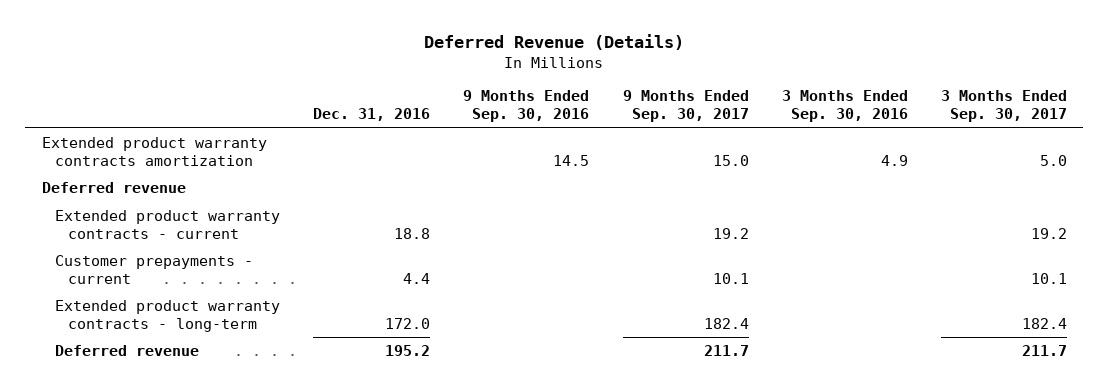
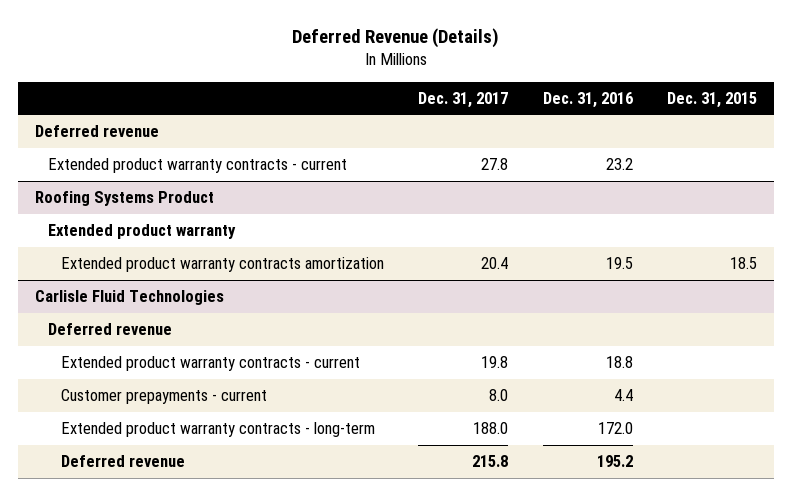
- | Dec. 31, 2016 | 9 Months Ended Sep. 30, 2016 | 9 Months Ended Sep. 30, 2017 | 3 Months Ended Sep. 30, 2016 | 3 Months Ended Sep. 30, 2017
+ | Dec. 31, 2017 | Dec. 31, 2016 | Dec. 31, 2015
- Extended product warranty contracts amortization | | 14.5 | 15.0 | 4.9 | 5.0
+ Extended product warranty contracts - current | 27.8 | 23.2 |
+ Roofing Systems Product
+ Extended product warranty
+ Extended product warranty contracts amortization | 20.4 | 19.5 | 18.5
+ Carlisle Fluid Technologies
+ Deferred revenue

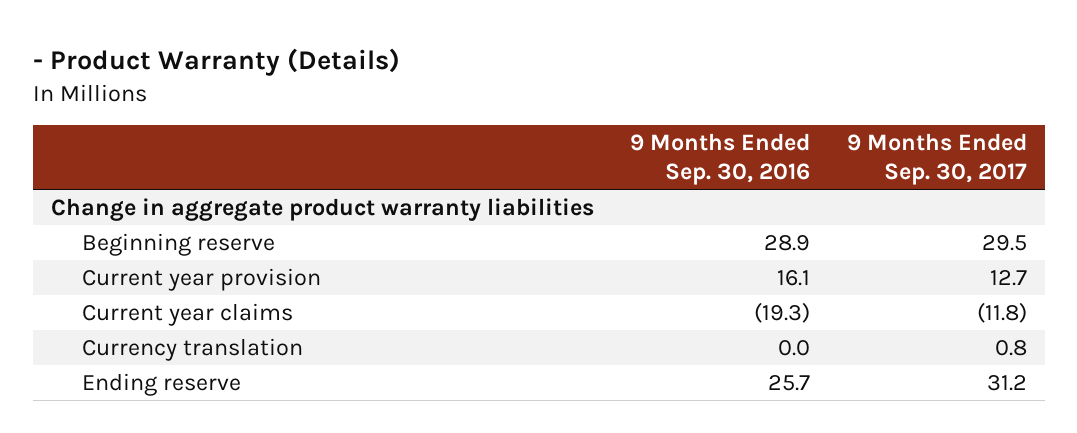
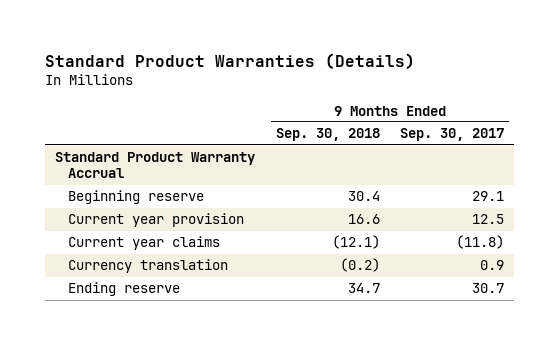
- - Product Warranty (Details)
+ Standard Product Warranties (Details)
- | 9 Months Ended Sep. 30, 2016 | 9 Months Ended Sep. 30, 2017
+ | 9 Months Ended Sep. 30, 2018 | 9 Months Ended Sep. 30, 2017
- Change in aggregate product warranty liabilities
- Beginning reserve | 28.9 | 29.5
- Current year provision | 16.1 | 12.7
+ Standard Product Warranty Accrual
+ Beginning reserve | 30.4 | 29.1
+ Current year provision | 16.6 | 12.5
- Currency translation | 0.0 | 0.8
- Ending reserve | 25.7 | 31.2
+ Currency translation | (0.2) | 0.9
+ Ending reserve | 34.7 | 30.7

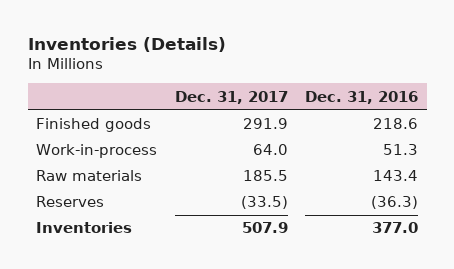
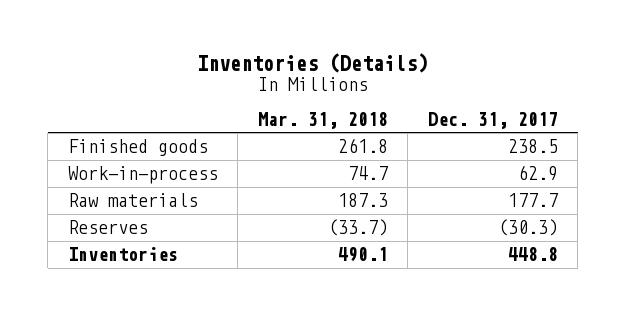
- | Dec. 31, 2017 | Dec. 31, 2016
+ | Mar. 31, 2018 | Dec. 31, 2017
- Finished goods | 291.9 | 218.6
- Work-in-process | 64.0 | 51.3
- Raw materials | 185.5 | 143.4
- Reserves | (33.5) | (36.3)
- Inventories | 507.9 | 377.0
+ Finished goods | 261.8 | 238.5
+ Work-in-process | 74.7 | 62.9
+ Raw materials | 187.3 | 177.7
+ Reserves | (33.7) | (30.3)
+ Inventories | 490.1 | 448.8

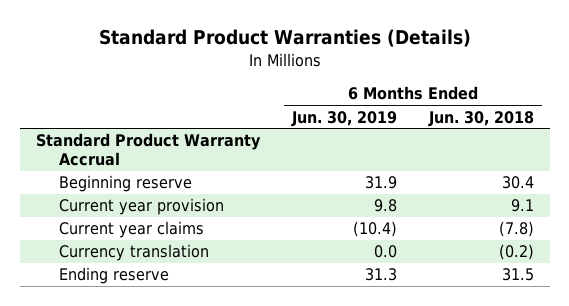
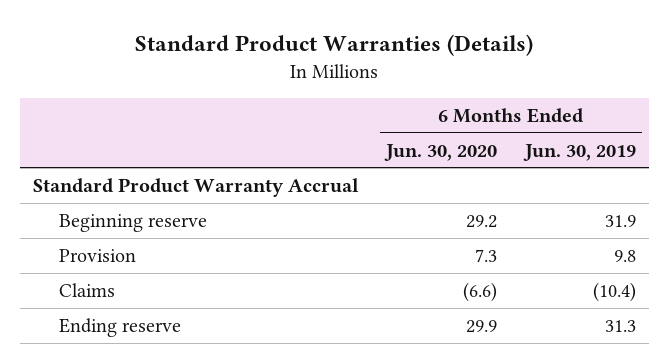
- | 6 Months Ended Jun. 30, 2019 | 6 Months Ended Jun. 30, 2018
+ | 6 Months Ended Jun. 30, 2020 | 6 Months Ended Jun. 30, 2019
- Current year provision | 9.8 | 9.1
- Current year claims | (10.4) | (7.8)
- Currency translation | 0.0 | (0.2)
+ Provision | 7.3 | 9.8
+ Claims | (6.6) | (10.4)

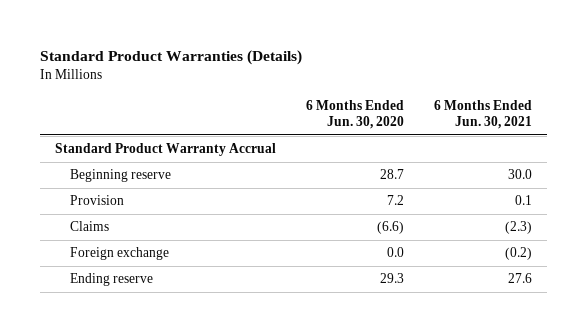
- | 6 Months Ended Jun. 30, 2020 | 6 Months Ended Jun. 30, 2019
+ | 6 Months Ended Jun. 30, 2020 | 6 Months Ended Jun. 30, 2021
- Beginning reserve | 29.2 | 31.9
- Provision | 7.3 | 9.8
+ Beginning reserve | 28.7 | 30.0
+ Provision | 7.2 | 0.1
- Ending reserve | 29.9 | 31.3
+ Foreign exchange | 0.0 | (0.2)
+ Ending reserve | 29.3 | 27.6

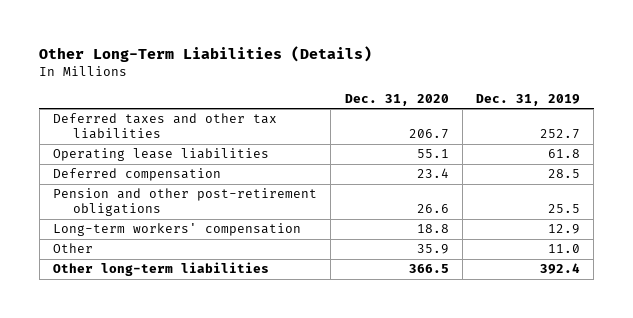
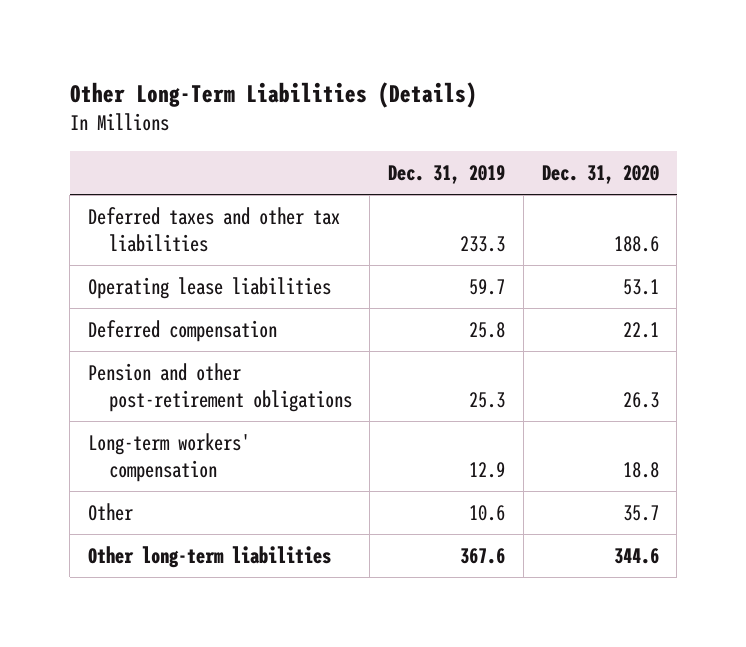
- | Dec. 31, 2020 | Dec. 31, 2019
+ | Dec. 31, 2019 | Dec. 31, 2020
- Deferred taxes and other tax liabilities | 206.7 | 252.7
- Operating lease liabilities | 55.1 | 61.8
- Deferred compensation | 23.4 | 28.5
- Pension and other post-retirement obligations | 26.6 | 25.5
+ Deferred taxes and other tax liabilities | 233.3 | 188.6
+ Operating lease liabilities | 59.7 | 53.1
+ Deferred compensation | 25.8 | 22.1
+ Pension and other post-retirement obligations | 25.3 | 26.3
- Other | 35.9 | 11.0
- Other long-term liabilities | 366.5 | 392.4
+ Other | 10.6 | 35.7
+ Other long-term liabilities | 367.6 | 344.6

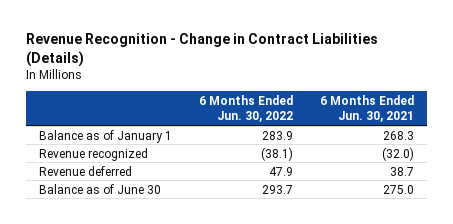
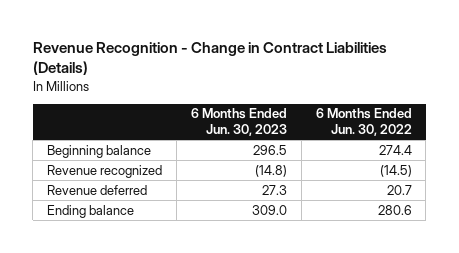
- | 6 Months Ended Jun. 30, 2022 | 6 Months Ended Jun. 30, 2021
+ | 6 Months Ended Jun. 30, 2023 | 6 Months Ended Jun. 30, 2022
- Balance as of January 1 | 283.9 | 268.3
- Revenue recognized | (38.1) | (32.0)
- Revenue deferred | 47.9 | 38.7
- Balance as of June 30 | 293.7 | 275.0
+ Beginning balance | 296.5 | 274.4
+ Revenue recognized | (14.8) | (14.5)
+ Revenue deferred | 27.3 | 20.7
+ Ending balance | 309.0 | 280.6

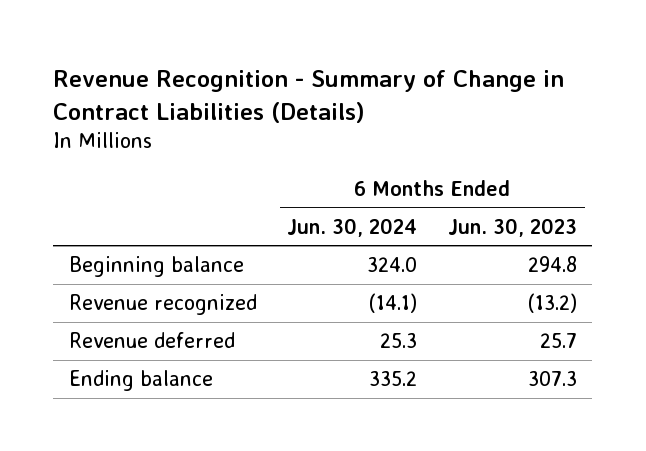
- Revenue Recognition - Change in Contract Liabilities (Details)
+ Revenue Recognition - Summary of Change in Contract Liabilities (Details)
- | 6 Months Ended Jun. 30, 2023 | 6 Months Ended Jun. 30, 2022
+ | 6 Months Ended Jun. 30, 2024 | 6 Months Ended Jun. 30, 2023
- Beginning balance | 296.5 | 274.4
- Revenue recognized | (14.8) | (14.5)
- Revenue deferred | 27.3 | 20.7
- Ending balance | 309.0 | 280.6
+ Beginning balance | 324.0 | 294.8
+ Revenue recognized | (14.1) | (13.2)
+ Revenue deferred | 25.3 | 25.7
+ Ending balance | 335.2 | 307.3

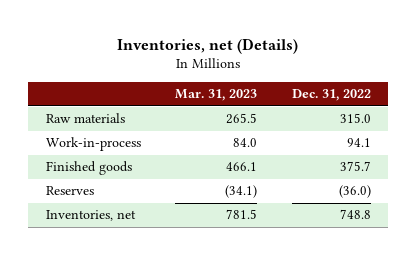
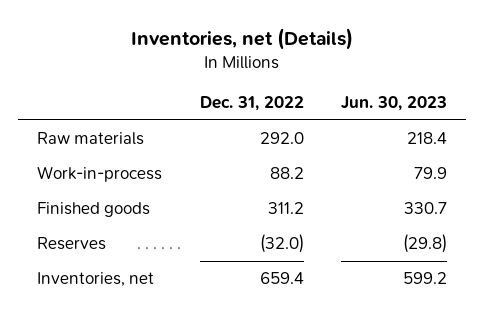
- | Mar. 31, 2023 | Dec. 31, 2022
+ | Dec. 31, 2022 | Jun. 30, 2023
- Raw materials | 265.5 | 315.0
- Work-in-process | 84.0 | 94.1
- Finished goods | 466.1 | 375.7
- Reserves | (34.1) | (36.0)
- Inventories, net | 781.5 | 748.8
+ Raw materials | 292.0 | 218.4
+ Work-in-process | 88.2 | 79.9
+ Finished goods | 311.2 | 330.7
+ Reserves | (32.0) | (29.8)
+ Inventories, net | 659.4 | 599.2

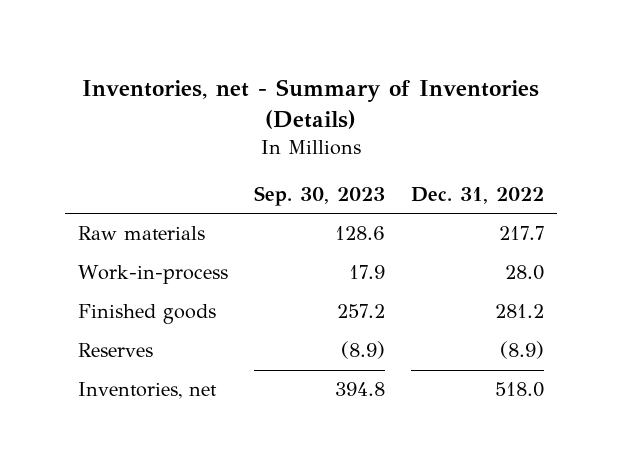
- Inventories, net (Details)
+ Inventories, net - Summary of Inventories (Details)
- | Dec. 31, 2022 | Jun. 30, 2023
+ | Sep. 30, 2023 | Dec. 31, 2022
- Raw materials | 292.0 | 218.4
- Work-in-process | 88.2 | 79.9
- Finished goods | 311.2 | 330.7
- Reserves | (32.0) | (29.8)
- Inventories, net | 659.4 | 599.2
+ Raw materials | 128.6 | 217.7
+ Work-in-process | 17.9 | 28.0
+ Finished goods | 257.2 | 281.2
+ Reserves | (8.9) | (8.9)
+ Inventories, net | 394.8 | 518.0

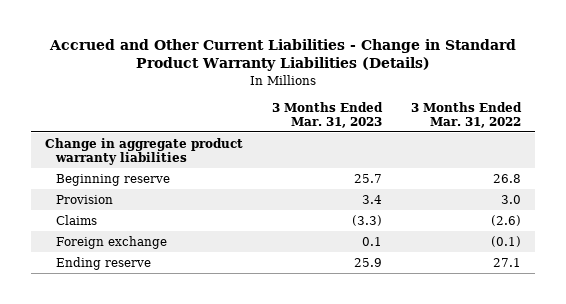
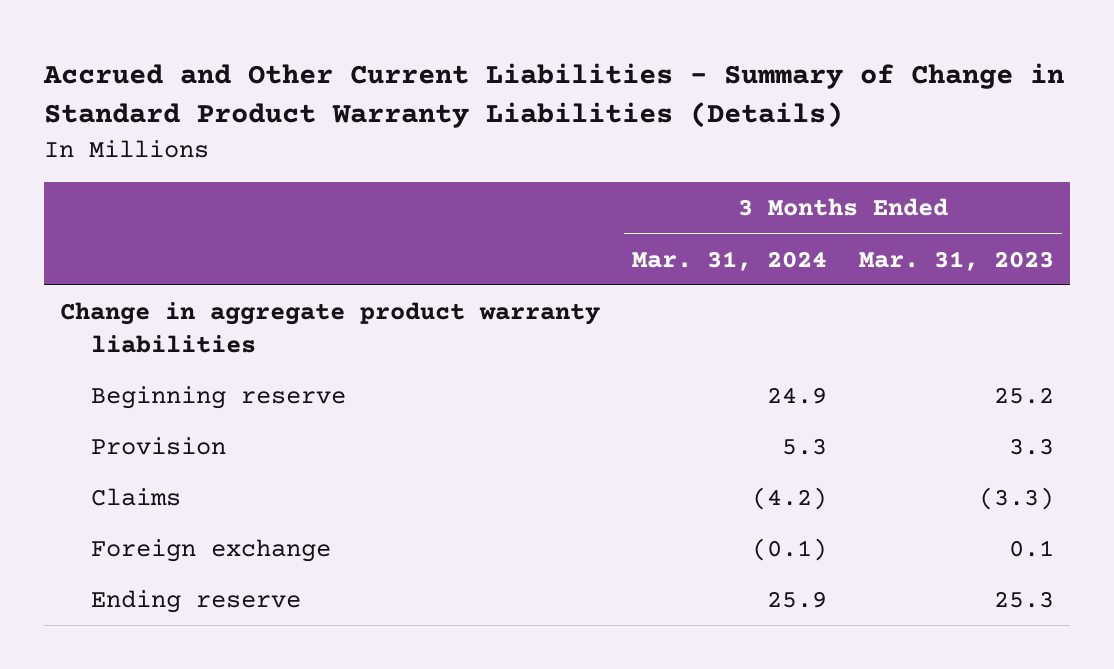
- Accrued and Other Current Liabilities - Change in Standard Product Warranty Liabilities (Details)
+ Accrued and Other Current Liabilities - Summary of Change in Standard Product Warranty Liabilities (Details)
- | 3 Months Ended Mar. 31, 2023 | 3 Months Ended Mar. 31, 2022
+ | 3 Months Ended Mar. 31, 2024 | 3 Months Ended Mar. 31, 2023
- Beginning reserve | 25.7 | 26.8
- Provision | 3.4 | 3.0
+ Beginning reserve | 24.9 | 25.2
+ Provision | 5.3 | 3.3
- Ending reserve | 25.9 | 27.1
+ Ending reserve | 25.9 | 25.3

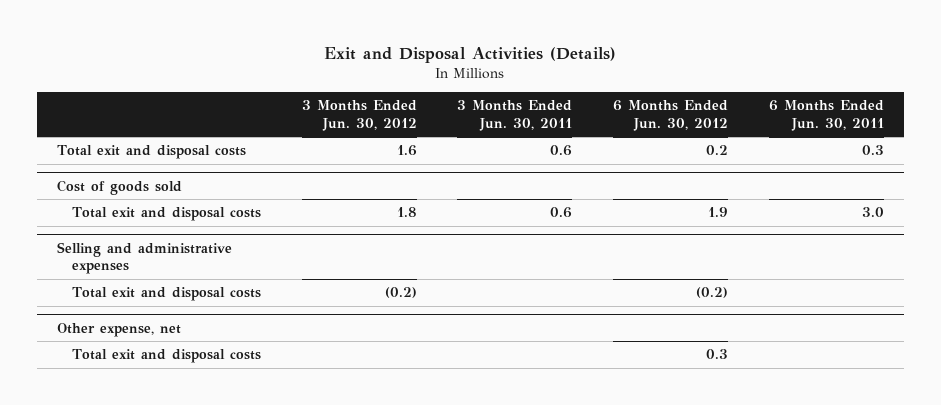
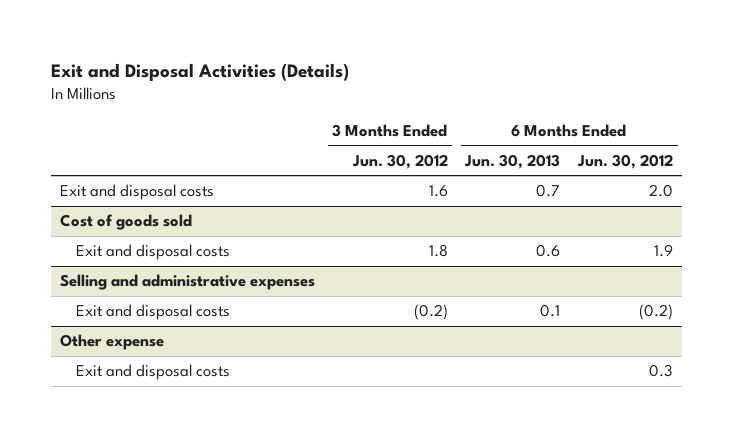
- | 3 Months Ended Jun. 30, 2012 | 3 Months Ended Jun. 30, 2011 | 6 Months Ended Jun. 30, 2012 | 6 Months Ended Jun. 30, 2011
+ | 3 Months Ended Jun. 30, 2012 | 6 Months Ended Jun. 30, 2013 | 6 Months Ended Jun. 30, 2012
- Total exit and disposal costs | 1.6 | 0.6 | 0.2 | 0.3
+ Exit and disposal costs | 1.6 | 0.7 | 2.0
@ Cost of goods sold
- Total exit and disposal costs | 1.8 | 0.6 | 1.9 | 3.0
+ Exit and disposal costs | 1.8 | 0.6 | 1.9
@ Selling and administrative expenses
- Total exit and disposal costs | (0.2) | | (0.2) |
- Other expense, net
- Total exit and disposal costs | | | 0.3 |
@ Selling and administrative expenses
+ Exit and disposal costs | (0.2) | 0.1 | (0.2)
+ Other expense
+ Exit and disposal costs | | | 0.3

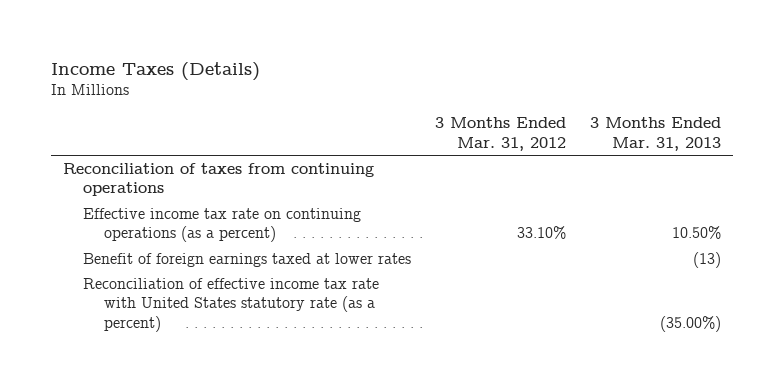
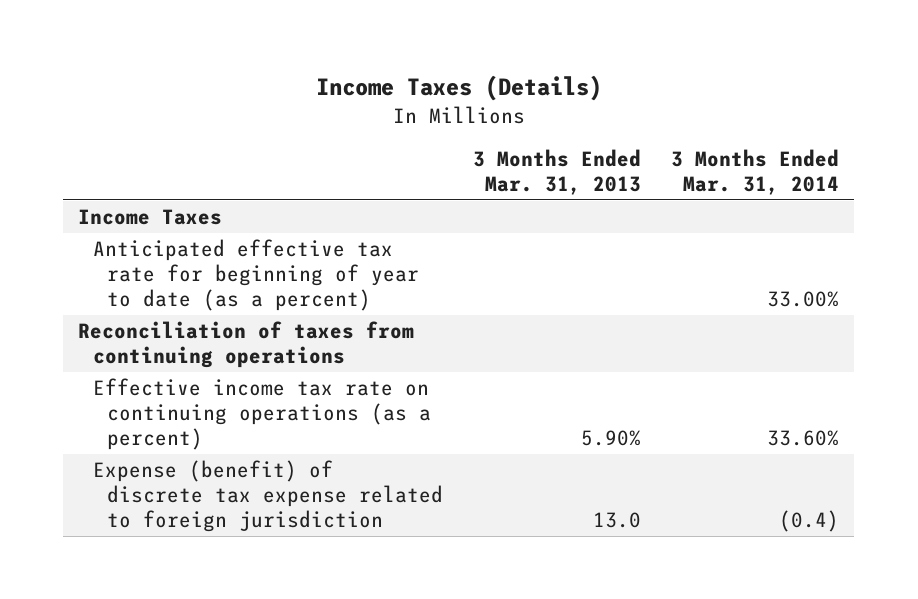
- | 3 Months Ended Mar. 31, 2012 | 3 Months Ended Mar. 31, 2013
+ | 3 Months Ended Mar. 31, 2013 | 3 Months Ended Mar. 31, 2014
+ Income Taxes
+ Anticipated effective tax rate for beginning of year to date (as a percent) | | 33.00%
- Effective income tax rate on continuing operations (as a percent) | 33.10% | 10.50%
- Benefit of foreign earnings taxed at lower rates | | (13)
- Reconciliation of effective income tax rate with United States statutory rate (as a percent) | | (35.00%)
+ Effective income tax rate on continuing operations (as a percent) | 5.90% | 33.60%
+ Expense (benefit) of discrete tax expense related to foreign jurisdiction | 13.0 | (0.4)

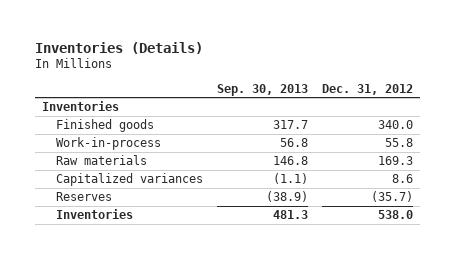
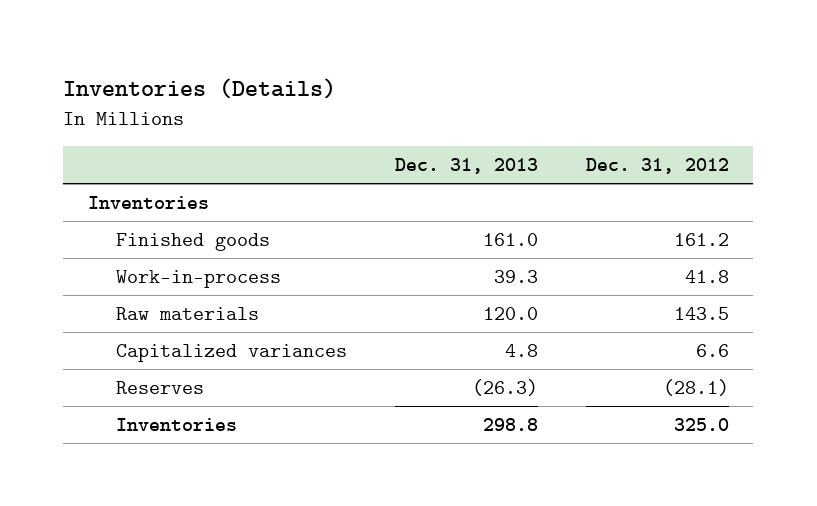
- | Sep. 30, 2013 | Dec. 31, 2012
+ | Dec. 31, 2013 | Dec. 31, 2012
- Finished goods | 317.7 | 340.0
- Work-in-process | 56.8 | 55.8
- Raw materials | 146.8 | 169.3
- Capitalized variances | (1.1) | 8.6
- Reserves | (38.9) | (35.7)
- Inventories | 481.3 | 538.0
+ Finished goods | 161.0 | 161.2
+ Work-in-process | 39.3 | 41.8
+ Raw materials | 120.0 | 143.5
+ Capitalized variances | 4.8 | 6.6
+ Reserves | (26.3) | (28.1)
+ Inventories | 298.8 | 325.0

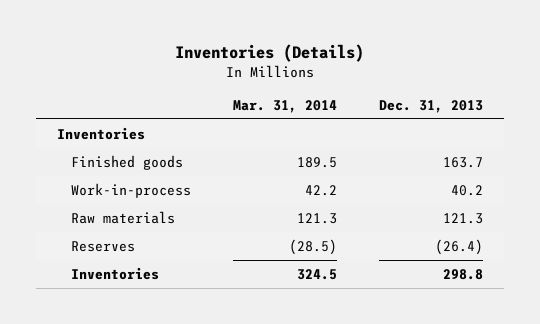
- | Dec. 31, 2013 | Dec. 31, 2012
+ | Mar. 31, 2014 | Dec. 31, 2013
- Finished goods | 161.0 | 161.2
- Work-in-process | 39.3 | 41.8
- Raw materials | 120.0 | 143.5
- Capitalized variances | 4.8 | 6.6
- Reserves | (26.3) | (28.1)
+ Finished goods | 189.5 | 163.7
+ Work-in-process | 42.2 | 40.2
+ Raw materials | 121.3 | 121.3
+ Reserves | (28.5) | (26.4)

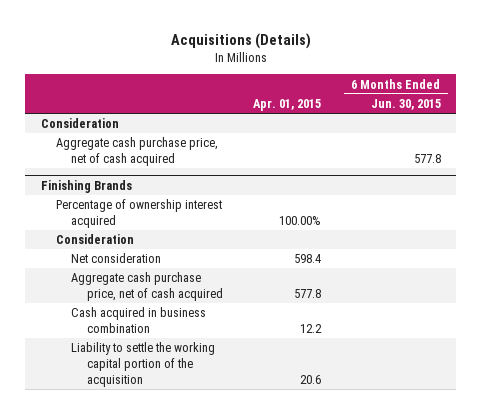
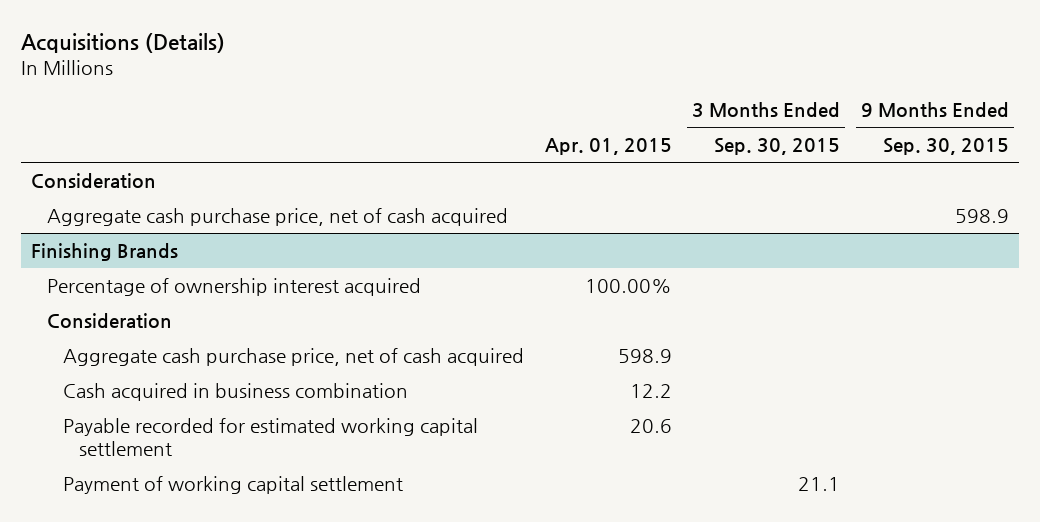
- | Apr. 01, 2015 | 6 Months Ended Jun. 30, 2015
+ | Apr. 01, 2015 | 3 Months Ended Sep. 30, 2015 | 9 Months Ended Sep. 30, 2015
@ Finishing Brands
- Net consideration | 598.4 |
- Aggregate cash purchase price, net of cash acquired | 577.8 |
+ Aggregate cash purchase price, net of cash acquired | 598.9 | |
- Liability to settle the working capital portion of the acquisition | 20.6 |
+ Payable recorded for estimated working capital settlement | 20.6 | |
+ Payment of working capital settlement | | 21.1 |

